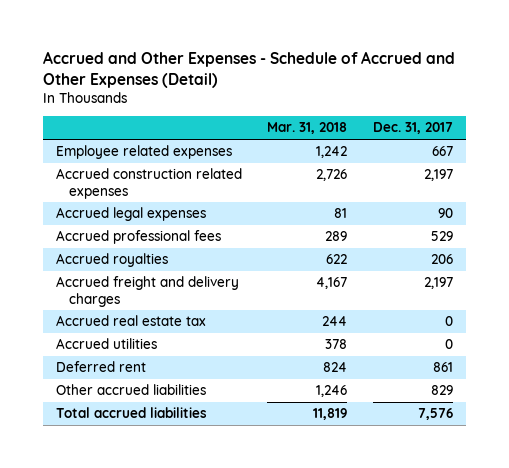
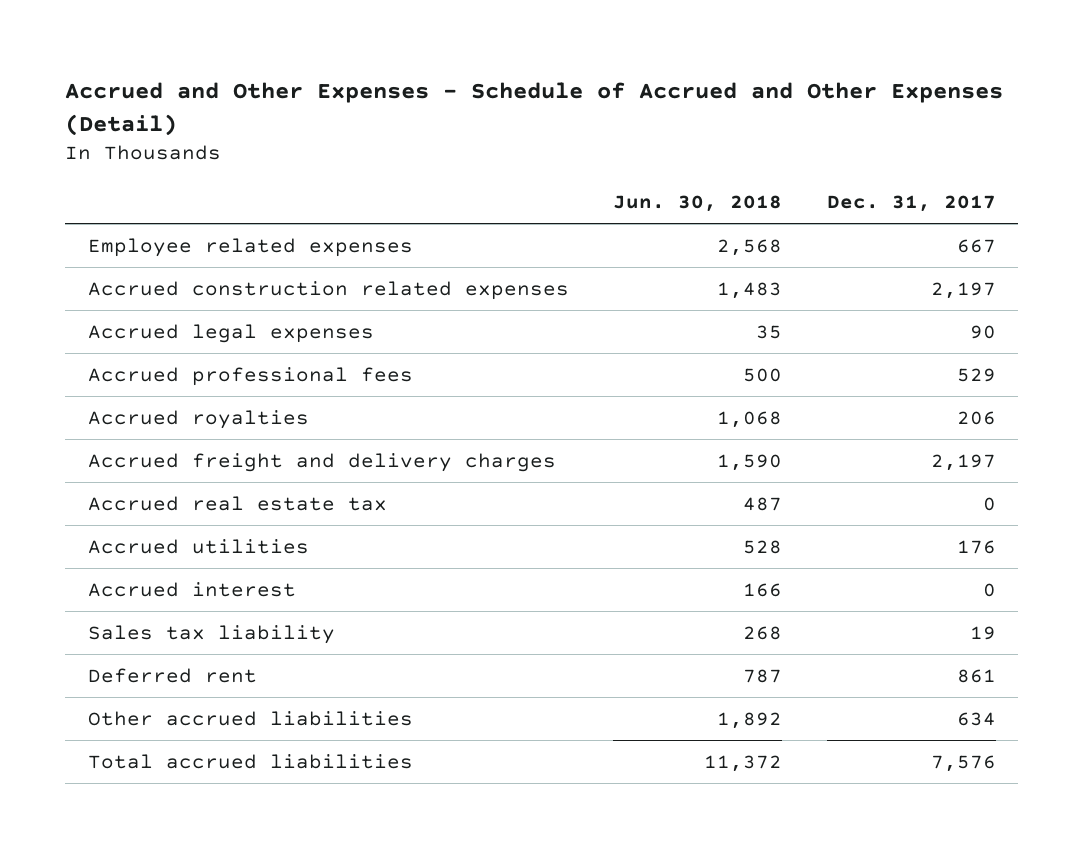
- | Mar. 31, 2018 | Dec. 31, 2017
+ | Jun. 30, 2018 | Dec. 31, 2017
- Accrued utilities | 378 | 0
+ Accrued utilities | 528 | 176
+ Accrued interest | 166 | 0
+ Sales tax liability | 268 | 19
- Other accrued liabilities | 1,246 | 829
+ Other accrued liabilities | 1,892 | 634

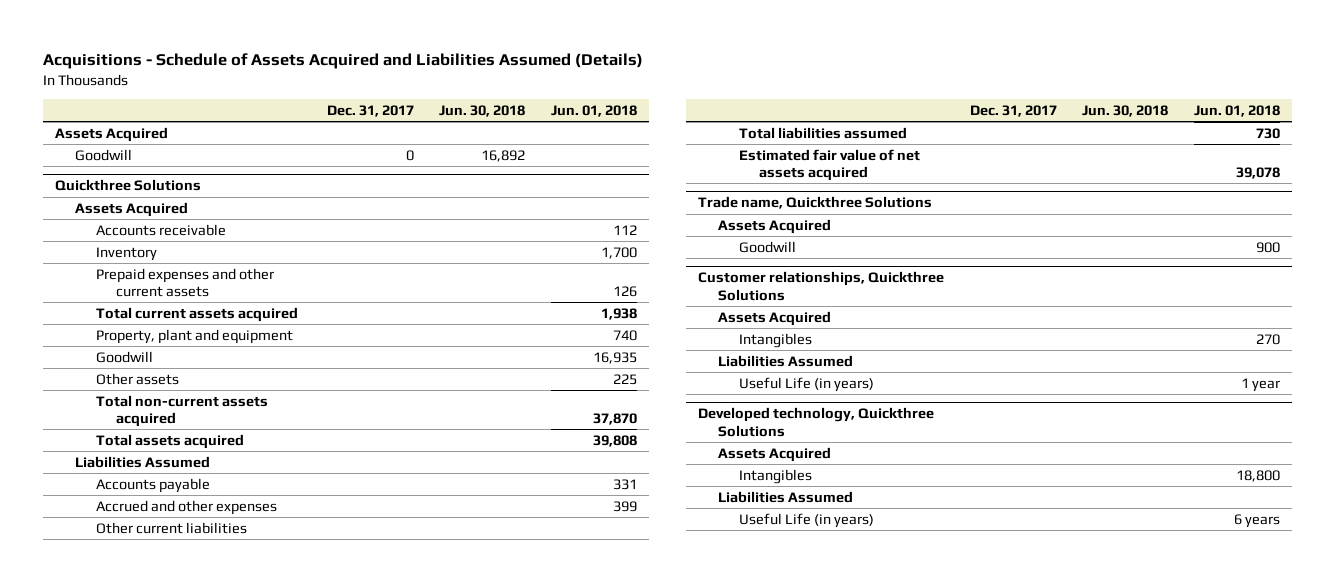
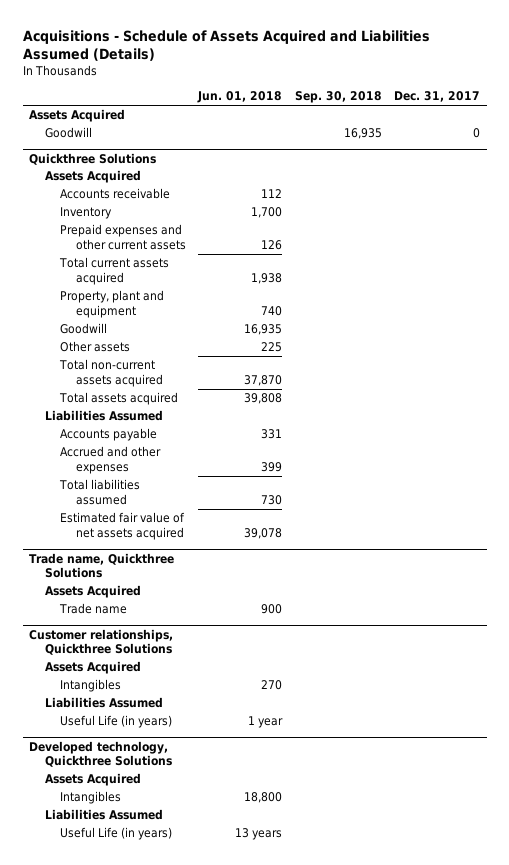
- | Dec. 31, 2017 | Jun. 30, 2018 | Jun. 01, 2018
+ | Jun. 01, 2018 | Sep. 30, 2018 | Dec. 31, 2017
@ Quickthree Solutions
- Other current liabilities
@ Trade name, Quickthree Solutions
- Goodwill | | | 900
+ Trade name | 900 | |
@ Developed technology, Quickthree Solutions
- Useful Life (in years) | | | 6 years
+ Useful Life (in years) | 13 years | |

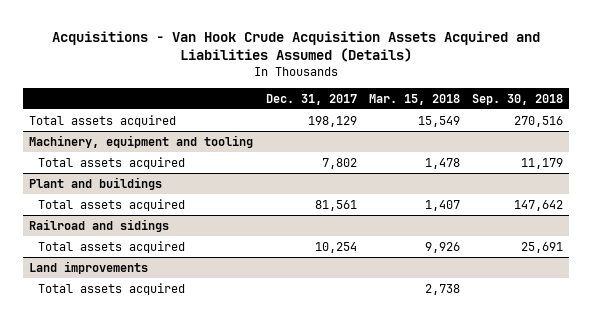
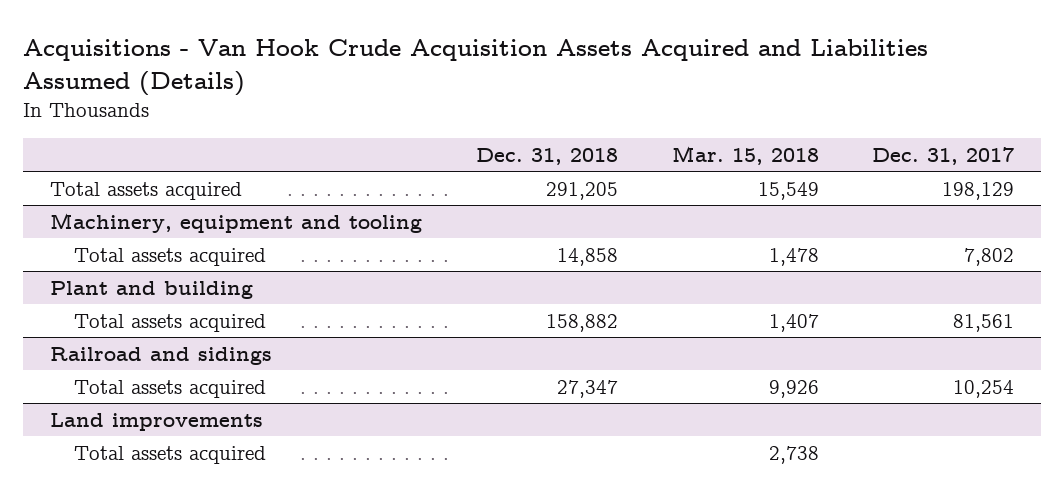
- | Dec. 31, 2017 | Mar. 15, 2018 | Sep. 30, 2018
+ | Dec. 31, 2018 | Mar. 15, 2018 | Dec. 31, 2017
- Plant and buildings
+ Plant and building

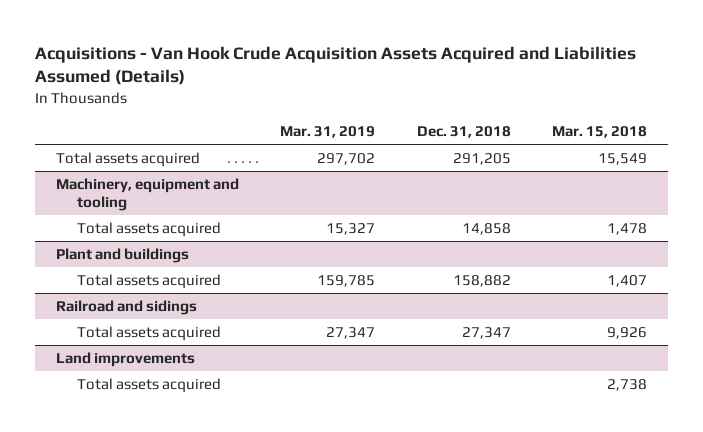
- | Dec. 31, 2018 | Mar. 15, 2018 | Dec. 31, 2017
+ | Mar. 31, 2019 | Dec. 31, 2018 | Mar. 15, 2018
- Plant and building
+ Plant and buildings

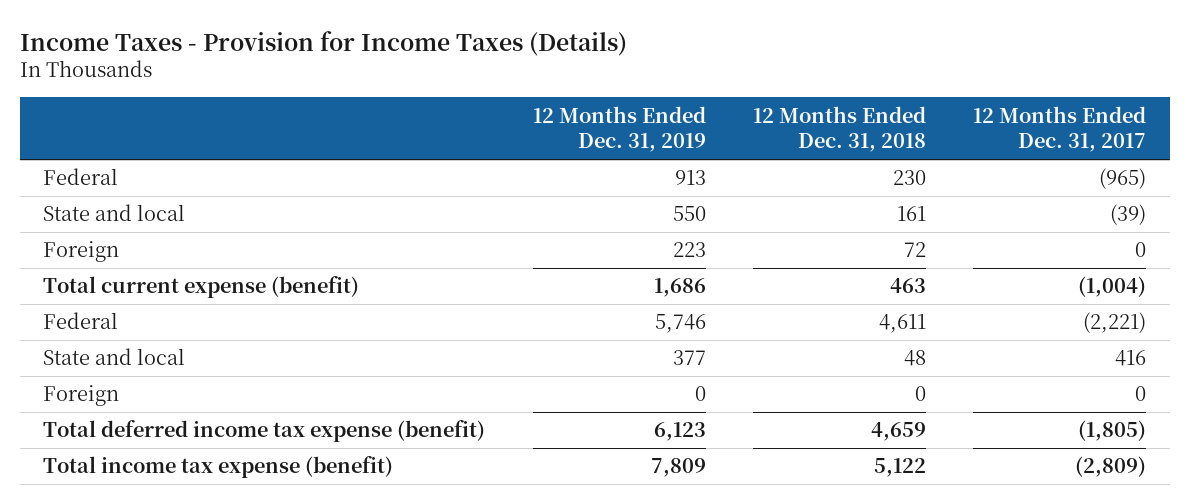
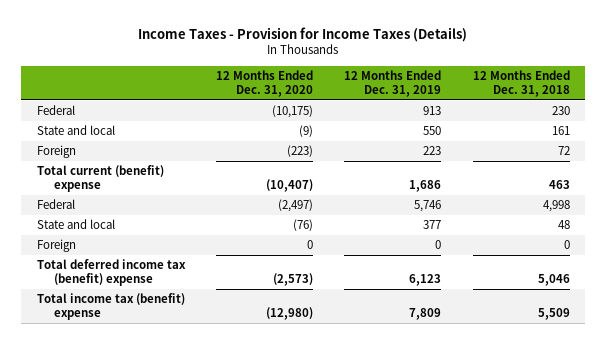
- | 12 Months Ended Dec. 31, 2019 | 12 Months Ended Dec. 31, 2018 | 12 Months Ended Dec. 31, 2017
+ | 12 Months Ended Dec. 31, 2020 | 12 Months Ended Dec. 31, 2019 | 12 Months Ended Dec. 31, 2018
- Total current expense (benefit) | 1,686 | 463 | (1,004)
- Federal | 5,746 | 4,611 | (2,221)
+ Total current (benefit) expense | (10,407) | 1,686 | 463
+ Federal | (2,497) | 5,746 | 4,998
- Total deferred income tax expense (benefit) | 6,123 | 4,659 | (1,805)
- Total income tax expense (benefit) | 7,809 | 5,122 | (2,809)
+ Total deferred income tax (benefit) expense | (2,573) | 6,123 | 5,046
+ Total income tax (benefit) expense | (12,980) | 7,809 | 5,509

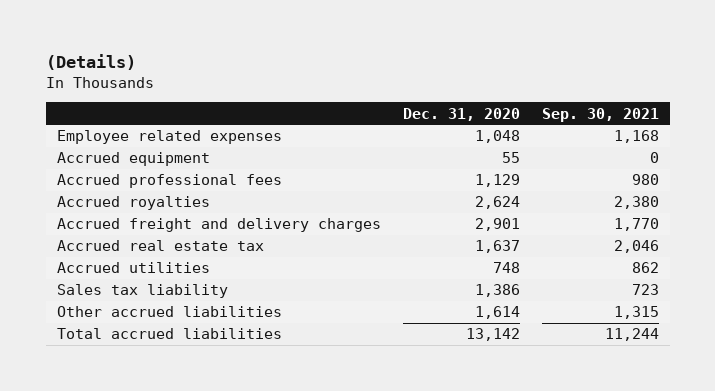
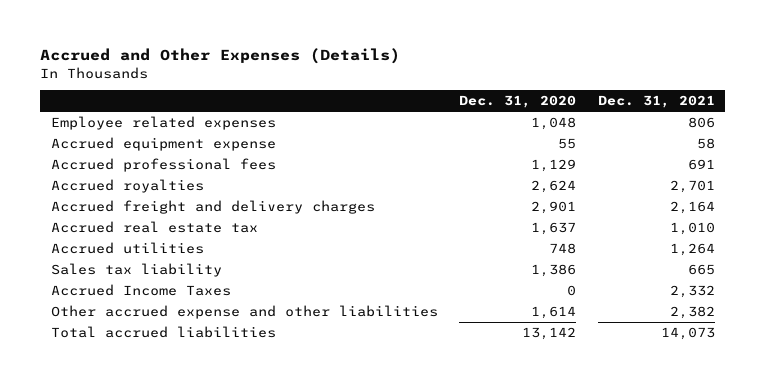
- (Details)
+ Accrued and Other Expenses (Details)
- | Dec. 31, 2020 | Sep. 30, 2021
+ | Dec. 31, 2020 | Dec. 31, 2021
- Accrued equipment | 55 | 0
+ Accrued equipment expense | 55 | 58
- Other accrued liabilities | 1,614 | 1,315
+ Accrued Income Taxes | 0 | 2,332
+ Other accrued expense and other liabilities | 1,614 | 2,382

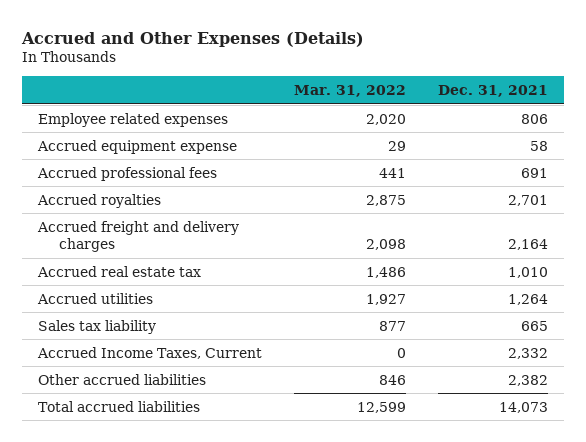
- | Dec. 31, 2020 | Dec. 31, 2021
+ | Mar. 31, 2022 | Dec. 31, 2021
- Accrued Income Taxes | 0 | 2,332
- Other accrued expense and other liabilities | 1,614 | 2,382
+ Accrued Income Taxes, Current | 0 | 2,332
+ Other accrued liabilities | 846 | 2,382

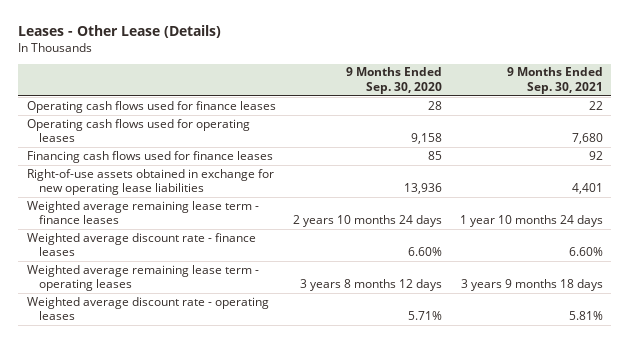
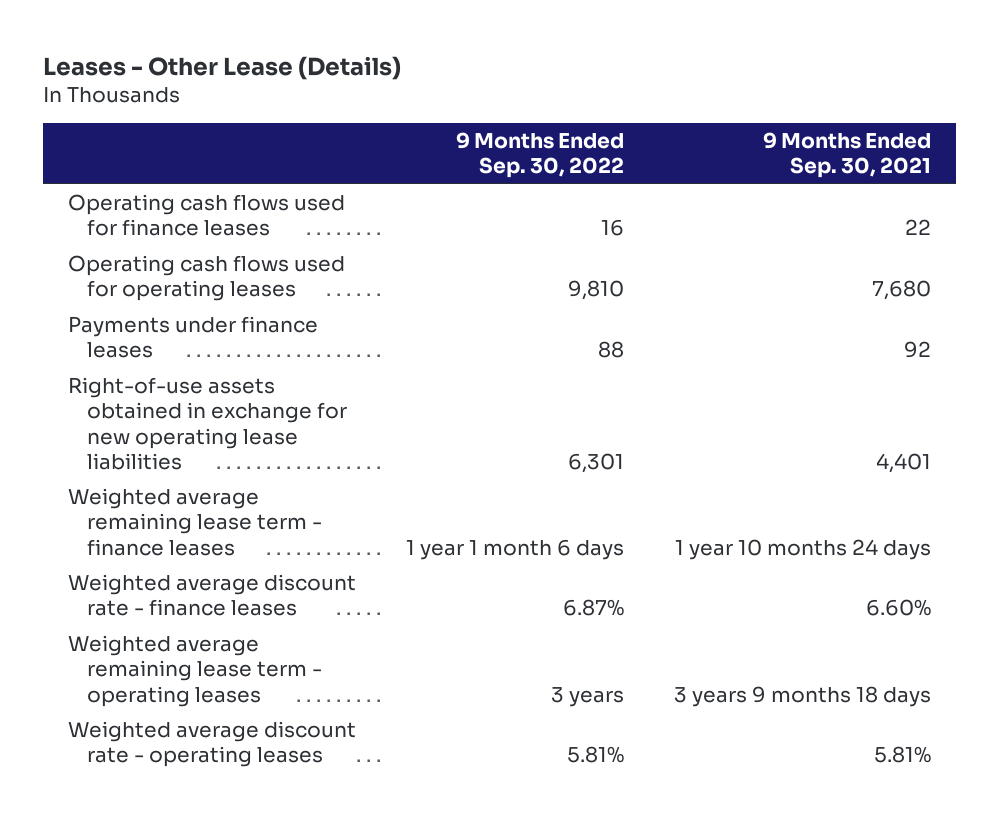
- | 9 Months Ended Sep. 30, 2020 | 9 Months Ended Sep. 30, 2021
+ | 9 Months Ended Sep. 30, 2022 | 9 Months Ended Sep. 30, 2021
- Financing cash flows used for finance leases | 85 | 92
+ Payments under finance leases | 88 | 92

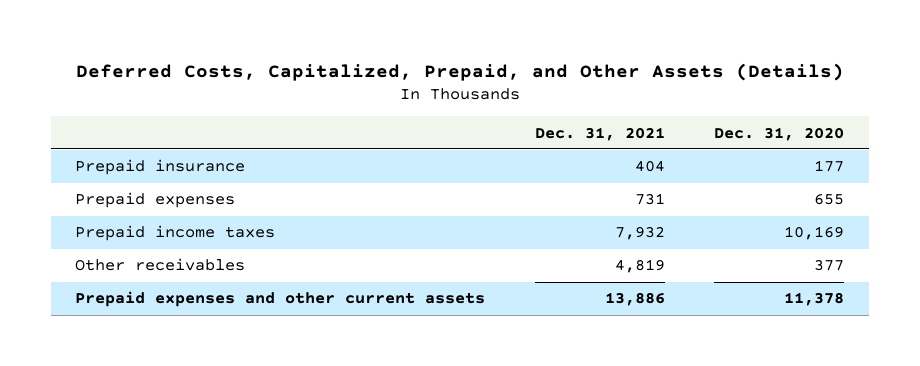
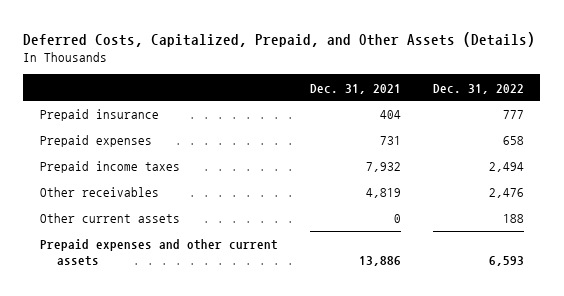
- | Dec. 31, 2021 | Dec. 31, 2020
+ | Dec. 31, 2021 | Dec. 31, 2022
+ Other current assets | 0 | 188

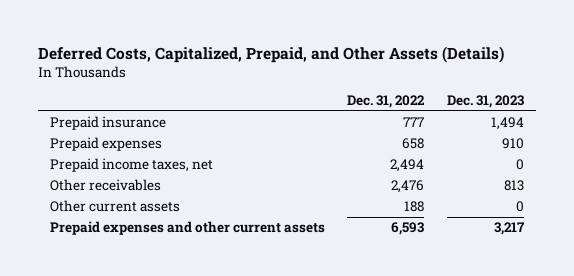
- | Dec. 31, 2021 | Dec. 31, 2022
+ | Dec. 31, 2022 | Dec. 31, 2023
- Prepaid income taxes | 7,932 | 2,494
+ Prepaid income taxes, net | 2,494 | 0

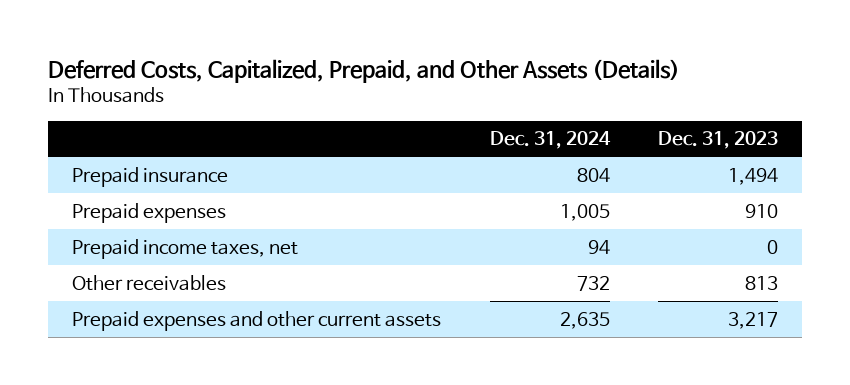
- | Dec. 31, 2022 | Dec. 31, 2023
+ | Dec. 31, 2024 | Dec. 31, 2023
- Other current assets | 188 | 0

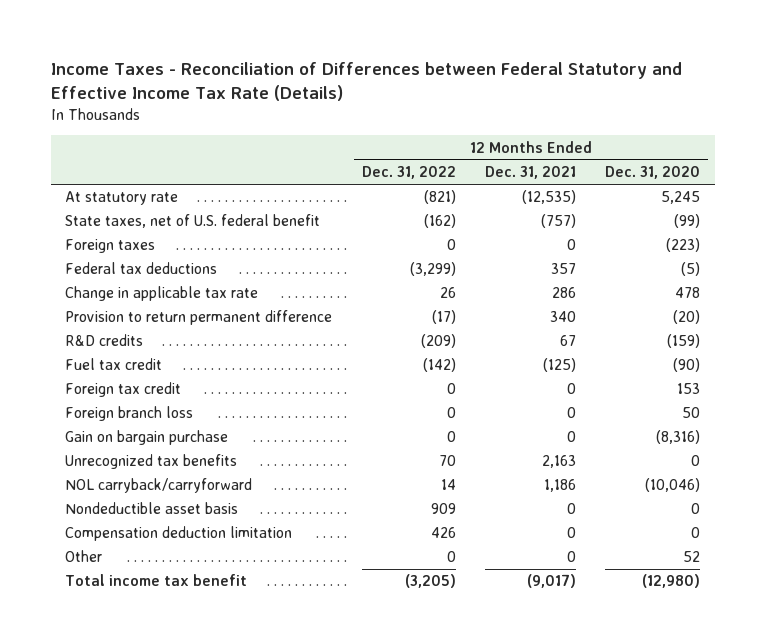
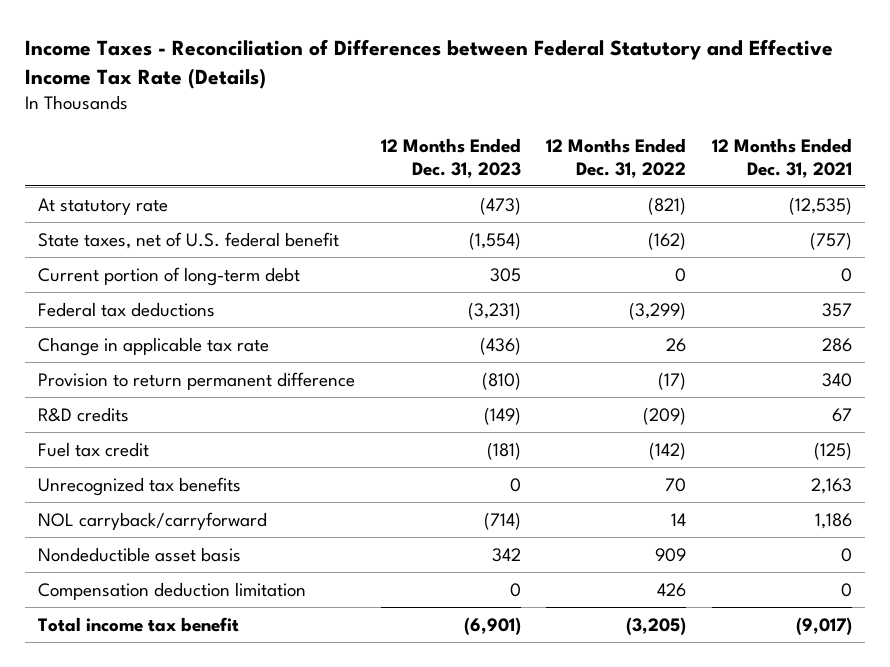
- | 12 Months Ended Dec. 31, 2022 | 12 Months Ended Dec. 31, 2021 | 12 Months Ended Dec. 31, 2020
+ | 12 Months Ended Dec. 31, 2023 | 12 Months Ended Dec. 31, 2022 | 12 Months Ended Dec. 31, 2021
- Foreign taxes | 0 | 0 | (223)
+ Current portion of long-term debt | 305 | 0 | 0
- Foreign tax credit | 0 | 0 | 153
- Foreign branch loss | 0 | 0 | 50
- Gain on bargain purchase | 0 | 0 | (8,316)
- Other | 0 | 0 | 52

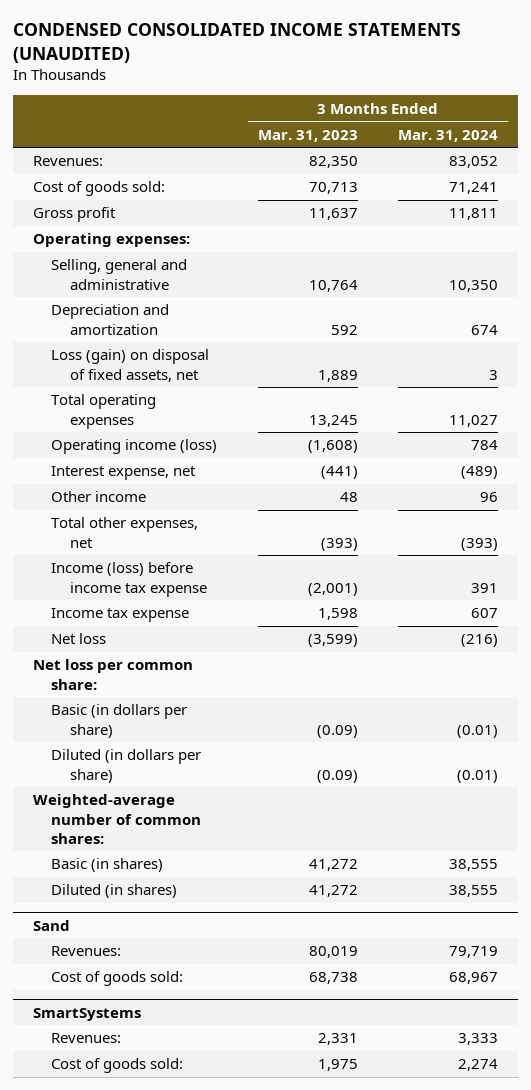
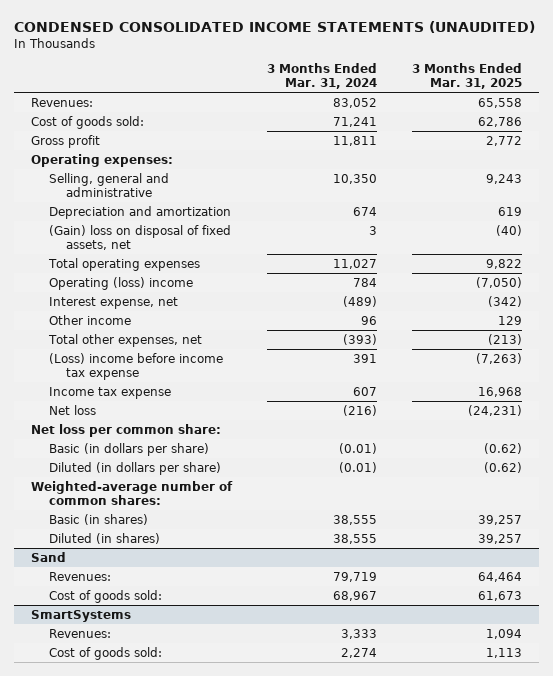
- | 3 Months Ended Mar. 31, 2023 | 3 Months Ended Mar. 31, 2024
+ | 3 Months Ended Mar. 31, 2024 | 3 Months Ended Mar. 31, 2025
- Loss (gain) on disposal of fixed assets, net | 1,889 | 3
+ (Gain) loss on disposal of fixed assets, net | 3 | (40)
- Operating income (loss) | (1,608) | 784
+ Operating (loss) income | 784 | (7,050)
- Income (loss) before income tax expense | (2,001) | 391
+ (Loss) income before income tax expense | 391 | (7,263)

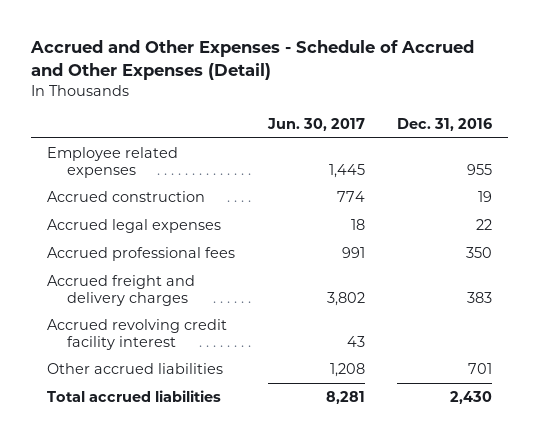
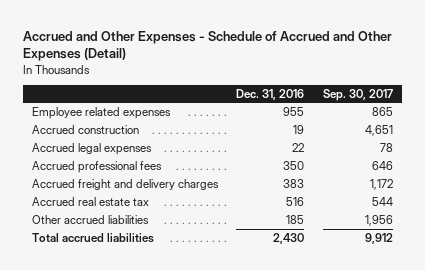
- | Jun. 30, 2017 | Dec. 31, 2016
+ | Dec. 31, 2016 | Sep. 30, 2017
- Accrued revolving credit facility interest | 43 |
- Other accrued liabilities | 1,208 | 701
+ Accrued real estate tax | 516 | 544
+ Other accrued liabilities | 185 | 1,956

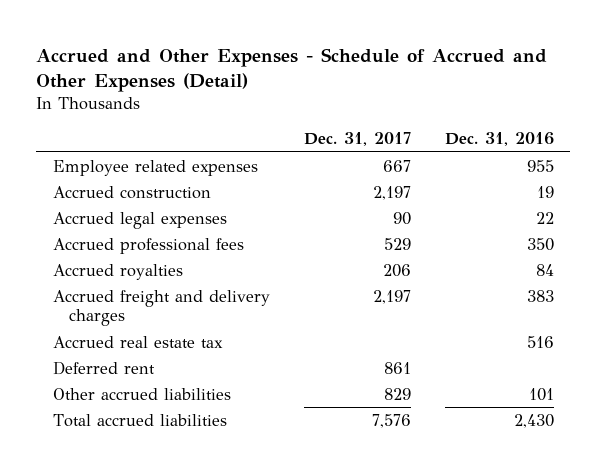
- | Dec. 31, 2016 | Sep. 30, 2017
+ | Dec. 31, 2017 | Dec. 31, 2016
+ Accrued royalties | 206 | 84
- Other accrued liabilities | 185 | 1,956
+ Deferred rent | 861 |
+ Other accrued liabilities | 829 | 101

